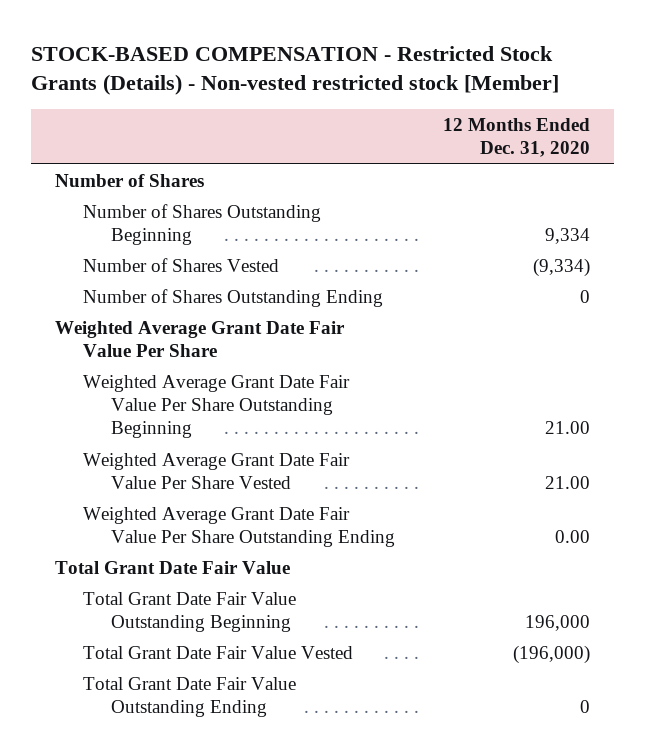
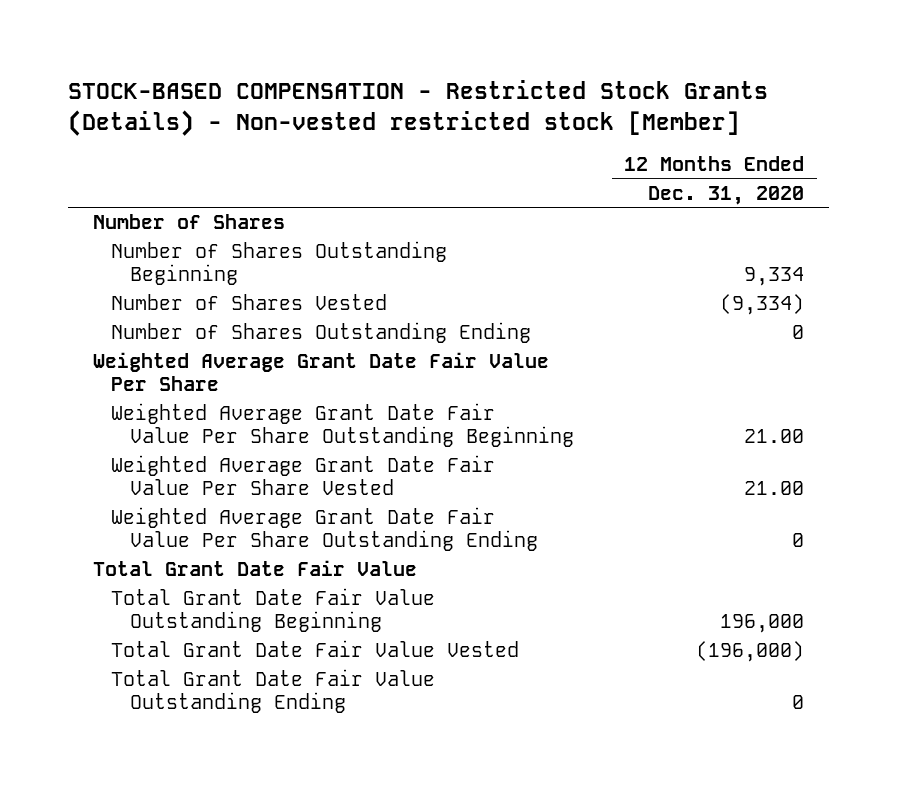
- Weighted Average Grant Date Fair Value Per Share Outstanding Ending | 0.00
+ Weighted Average Grant Date Fair Value Per Share Outstanding Ending | 0

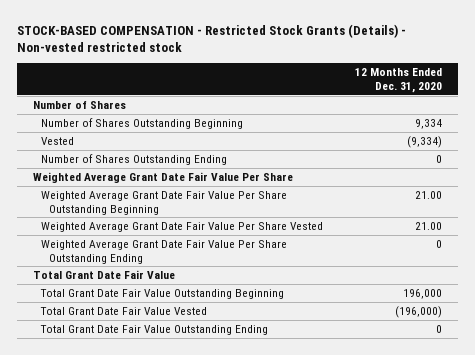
- STOCK-BASED COMPENSATION - Restricted Stock Grants (Details) - Non-vested restricted stock [Member]
+ STOCK-BASED COMPENSATION - Restricted Stock Grants (Details) - Non-vested restricted stock
- Number of Shares Vested | (9,334)
+ Vested | (9,334)

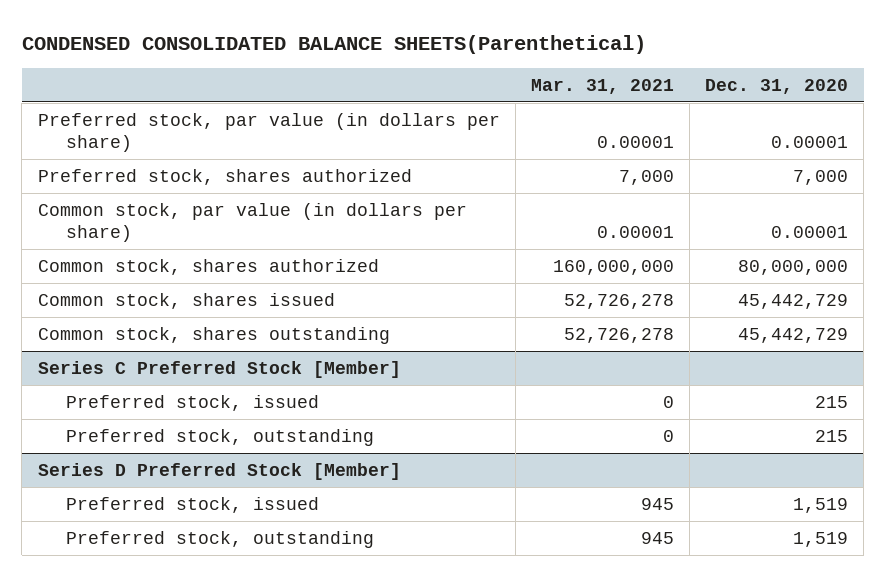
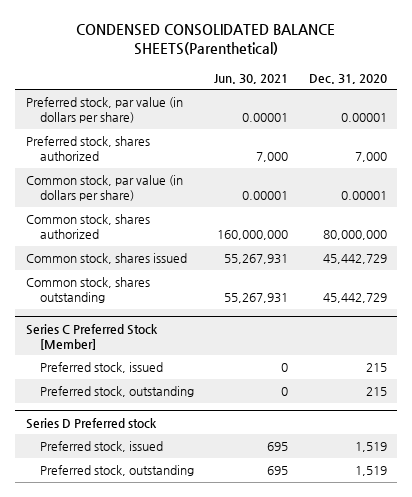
- | Mar. 31, 2021 | Dec. 31, 2020
+ | Jun. 30, 2021 | Dec. 31, 2020
- Series D Preferred Stock [Member]
+ Series D Preferred stock

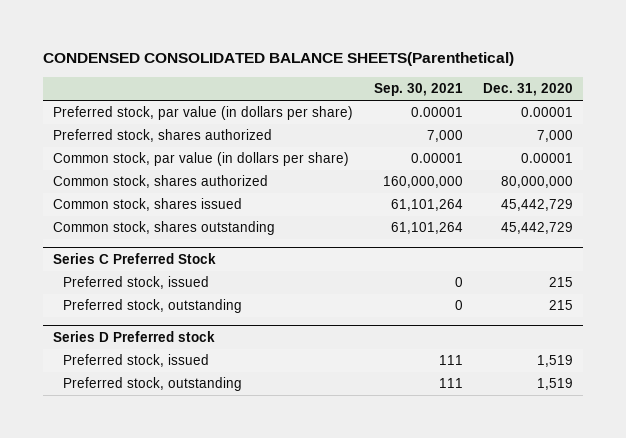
- | Jun. 30, 2021 | Dec. 31, 2020
+ | Sep. 30, 2021 | Dec. 31, 2020
- Series C Preferred Stock [Member]
+ Series C Preferred Stock

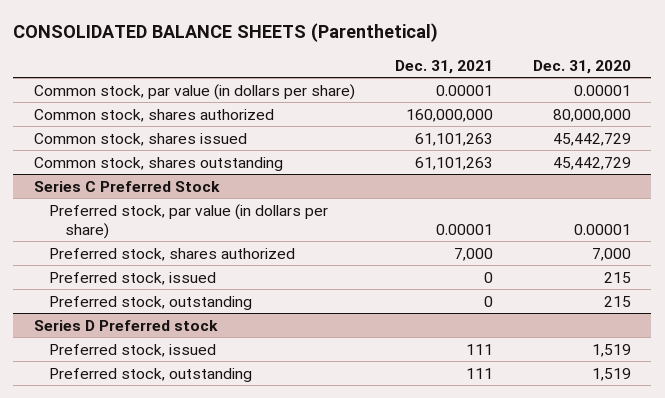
- CONDENSED CONSOLIDATED BALANCE SHEETS(Parenthetical)
+ CONSOLIDATED BALANCE SHEETS (Parenthetical)
- | Sep. 30, 2021 | Dec. 31, 2020
+ | Dec. 31, 2021 | Dec. 31, 2020
- Preferred stock, par value (in dollars per share) | 0.00001 | 0.00001
- Preferred stock, shares authorized | 7,000 | 7,000
@ Series C Preferred Stock
+ Preferred stock, par value (in dollars per share) | 0.00001 | 0.00001
+ Preferred stock, shares authorized | 7,000 | 7,000

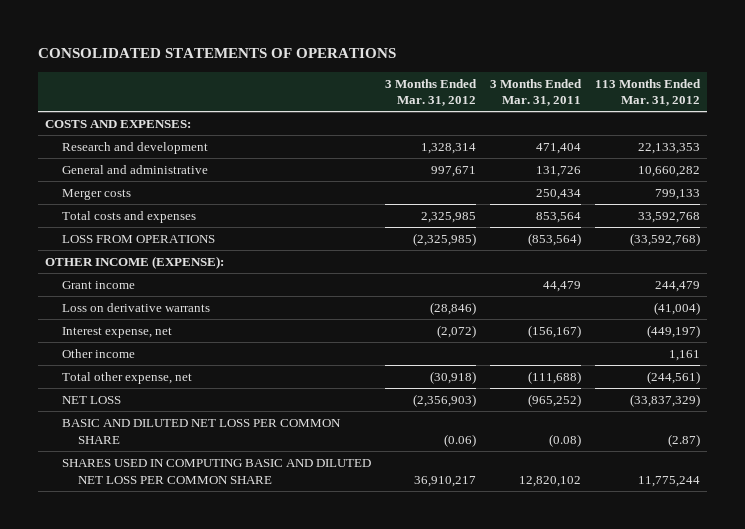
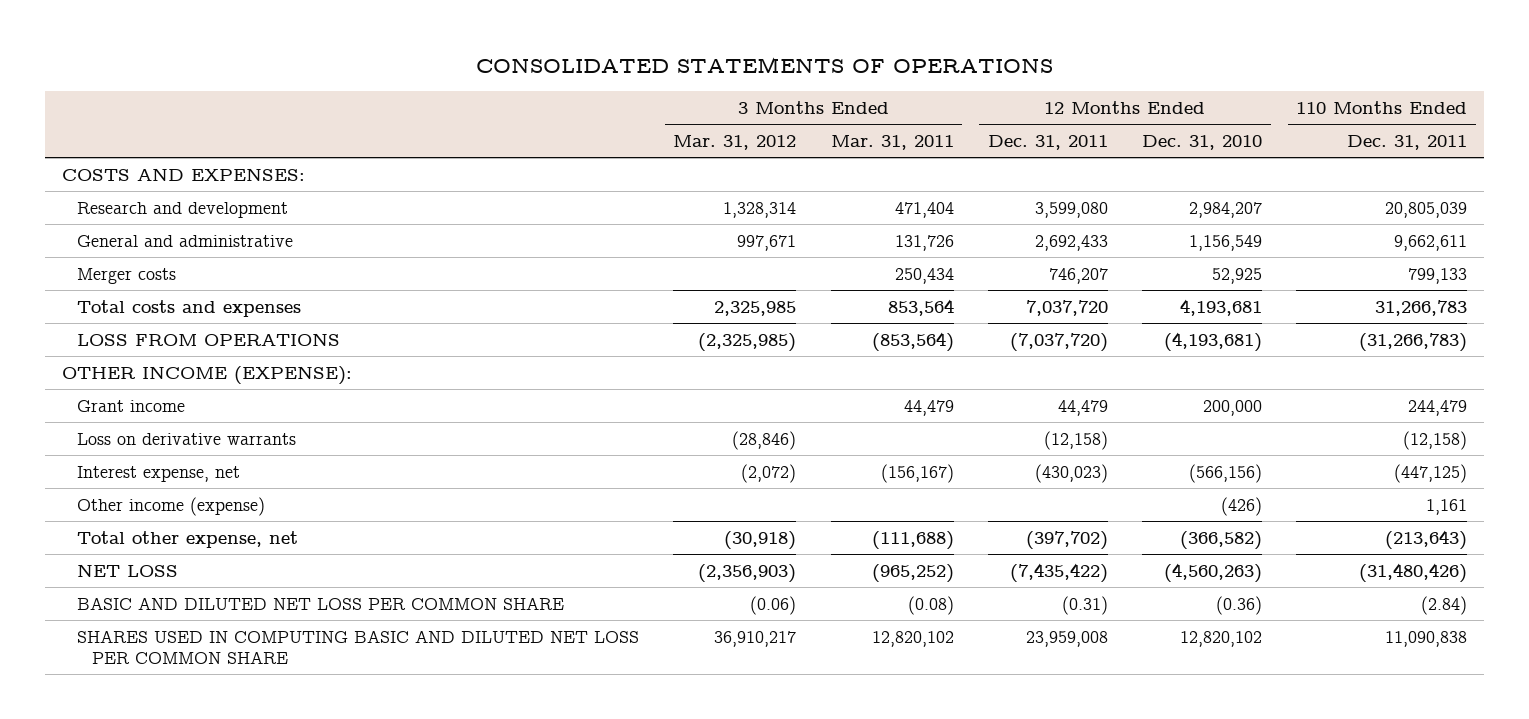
- | 3 Months Ended Mar. 31, 2012 | 3 Months Ended Mar. 31, 2011 | 113 Months Ended Mar. 31, 2012
+ | 3 Months Ended Mar. 31, 2012 | 3 Months Ended Mar. 31, 2011 | 12 Months Ended Dec. 31, 2011 | 12 Months Ended Dec. 31, 2010 | 110 Months Ended Dec. 31, 2011
- Other income | | | 1,161
+ Other income (expense) | | | | (426) | 1,161

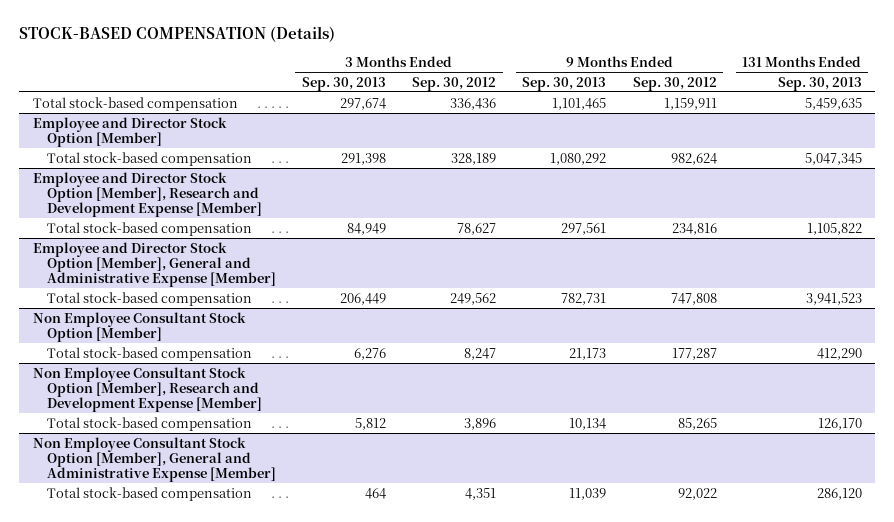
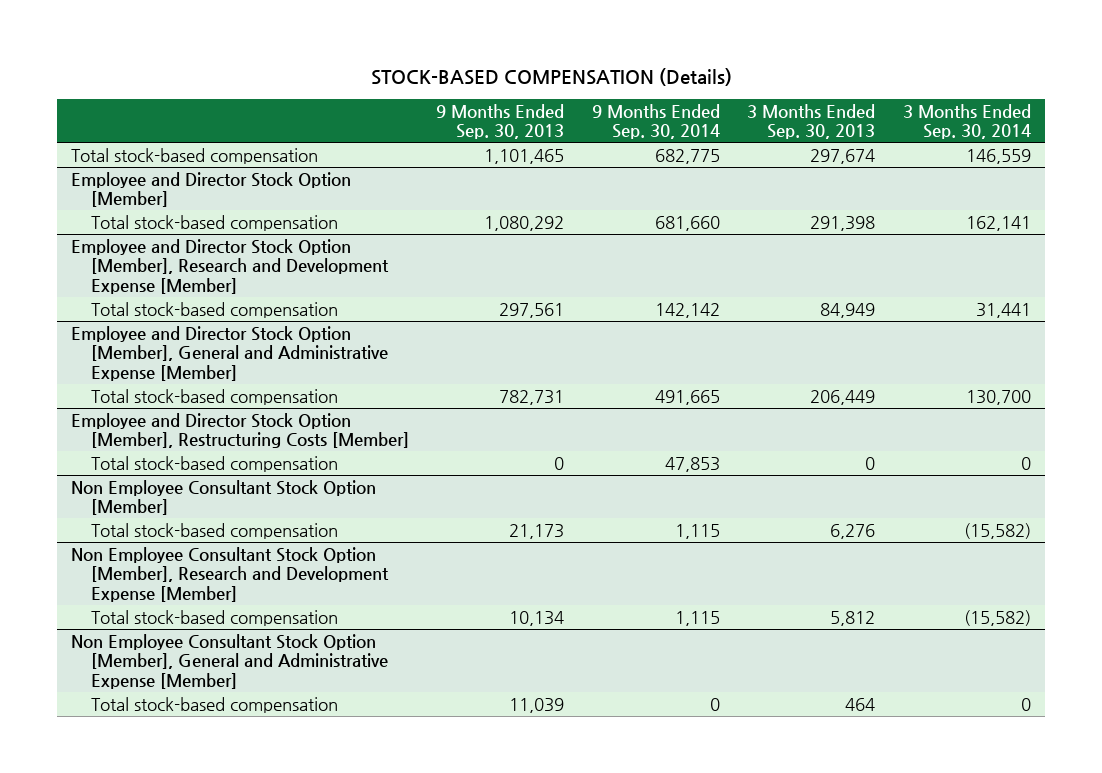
- | 3 Months Ended Sep. 30, 2013 | 3 Months Ended Sep. 30, 2012 | 9 Months Ended Sep. 30, 2013 | 9 Months Ended Sep. 30, 2012 | 131 Months Ended Sep. 30, 2013
+ | 9 Months Ended Sep. 30, 2013 | 9 Months Ended Sep. 30, 2014 | 3 Months Ended Sep. 30, 2013 | 3 Months Ended Sep. 30, 2014
+ Employee and Director Stock Option [Member], Restructuring Costs [Member]
+ Total stock-based compensation | 0 | 47,853 | 0 | 0

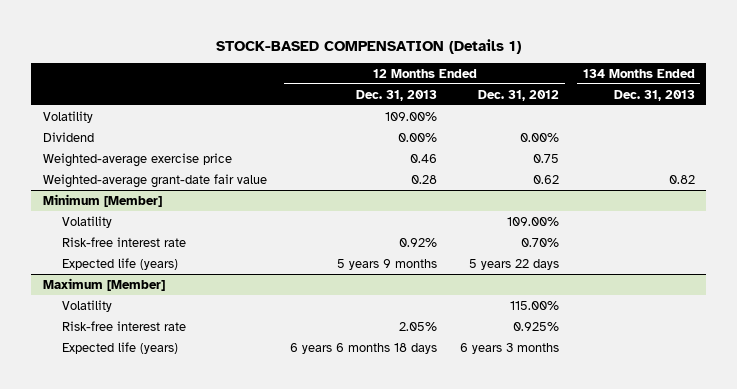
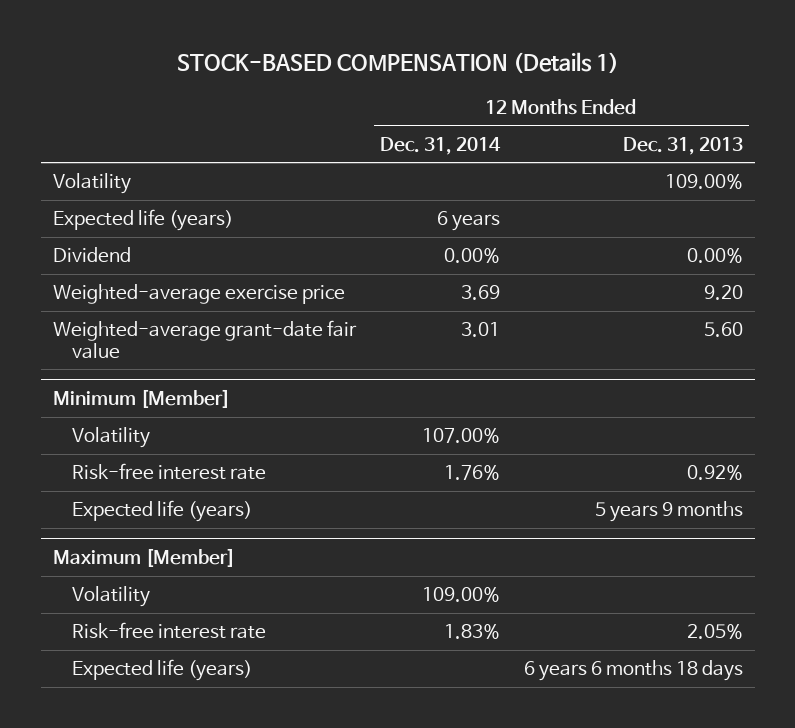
- | 12 Months Ended Dec. 31, 2013 | 12 Months Ended Dec. 31, 2012 | 134 Months Ended Dec. 31, 2013
+ | 12 Months Ended Dec. 31, 2014 | 12 Months Ended Dec. 31, 2013
+ Expected life (years) | 6 years |
- Weighted-average exercise price | 0.46 | 0.75 |
- Weighted-average grant-date fair value | 0.28 | 0.62 | 0.82
+ Weighted-average exercise price | 3.69 | 9.20
+ Weighted-average grant-date fair value | 3.01 | 5.60

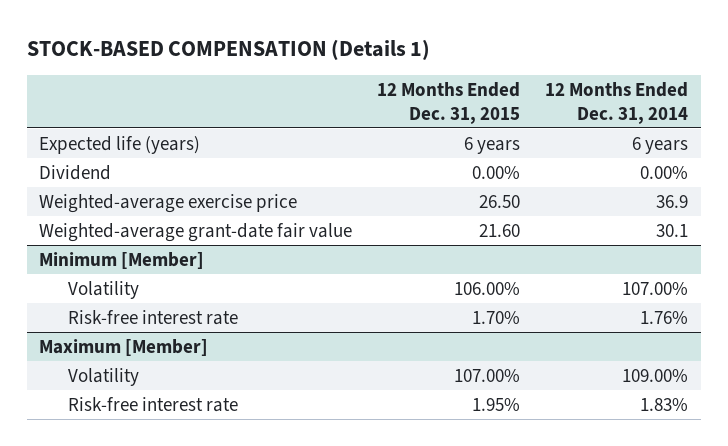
- | 12 Months Ended Dec. 31, 2014 | 12 Months Ended Dec. 31, 2013
+ | 12 Months Ended Dec. 31, 2015 | 12 Months Ended Dec. 31, 2014
- Volatility | | 109.00%
- Weighted-average exercise price | 3.69 | 9.20
- Weighted-average grant-date fair value | 3.01 | 5.60
+ Weighted-average exercise price | 26.50 | 36.9
+ Weighted-average grant-date fair value | 21.60 | 30.1
@ Minimum [Member]
- Expected life (years) | | 5 years 9 months
@ Maximum [Member]
- Expected life (years) | | 6 years 6 months 18 days

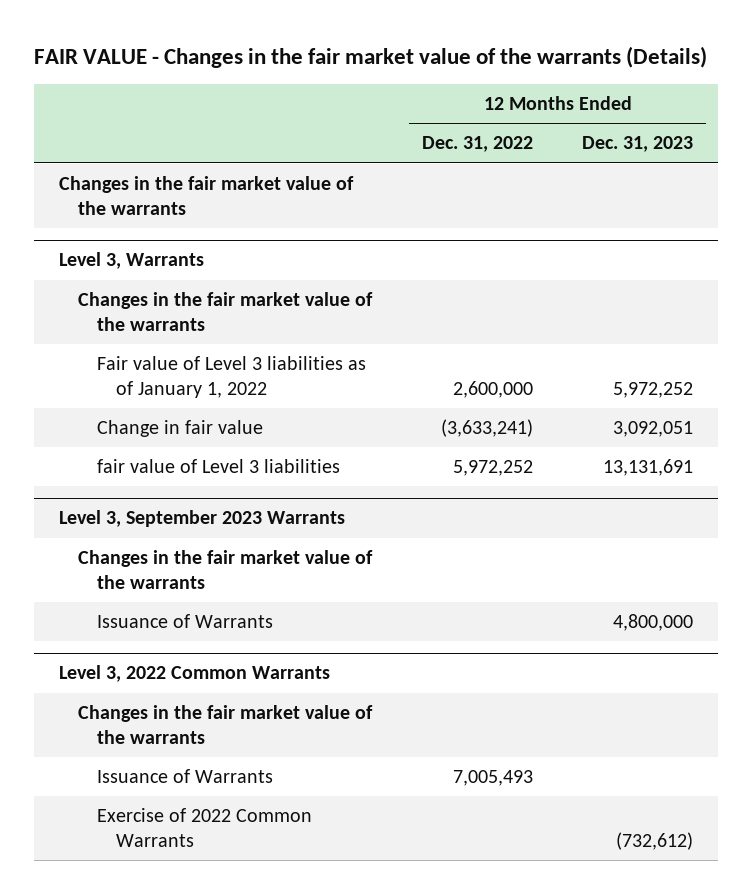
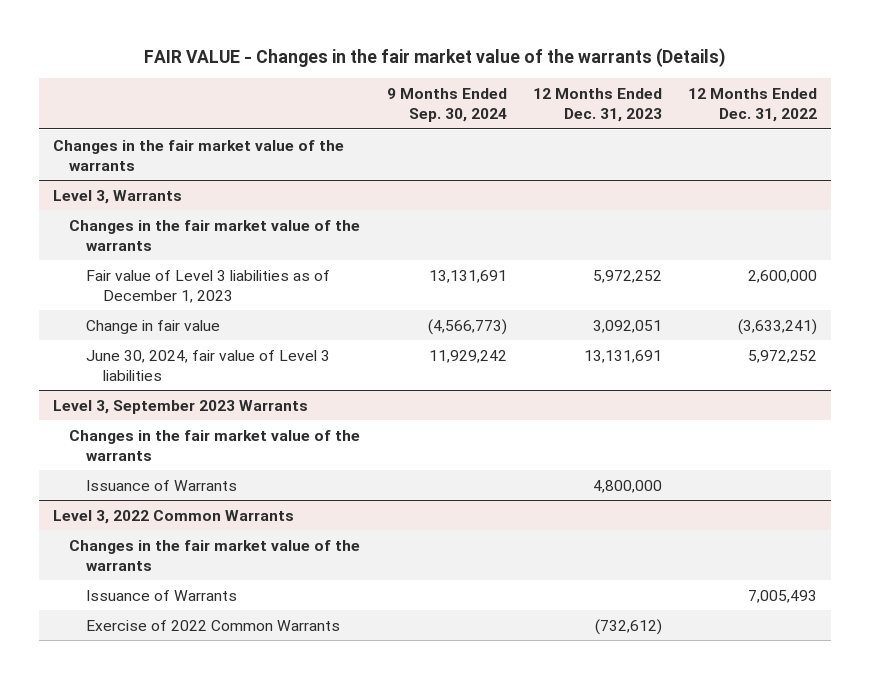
- | 12 Months Ended Dec. 31, 2022 | 12 Months Ended Dec. 31, 2023
+ | 9 Months Ended Sep. 30, 2024 | 12 Months Ended Dec. 31, 2023 | 12 Months Ended Dec. 31, 2022
@ Level 3, Warrants
- Fair value of Level 3 liabilities as of January 1, 2022 | 2,600,000 | 5,972,252
+ Fair value of Level 3 liabilities as of December 1, 2023 | 13,131,691 | 5,972,252 | 2,600,000
- fair value of Level 3 liabilities | 5,972,252 | 13,131,691
+ June 30, 2024, fair value of Level 3 liabilities | 11,929,242 | 13,131,691 | 5,972,252

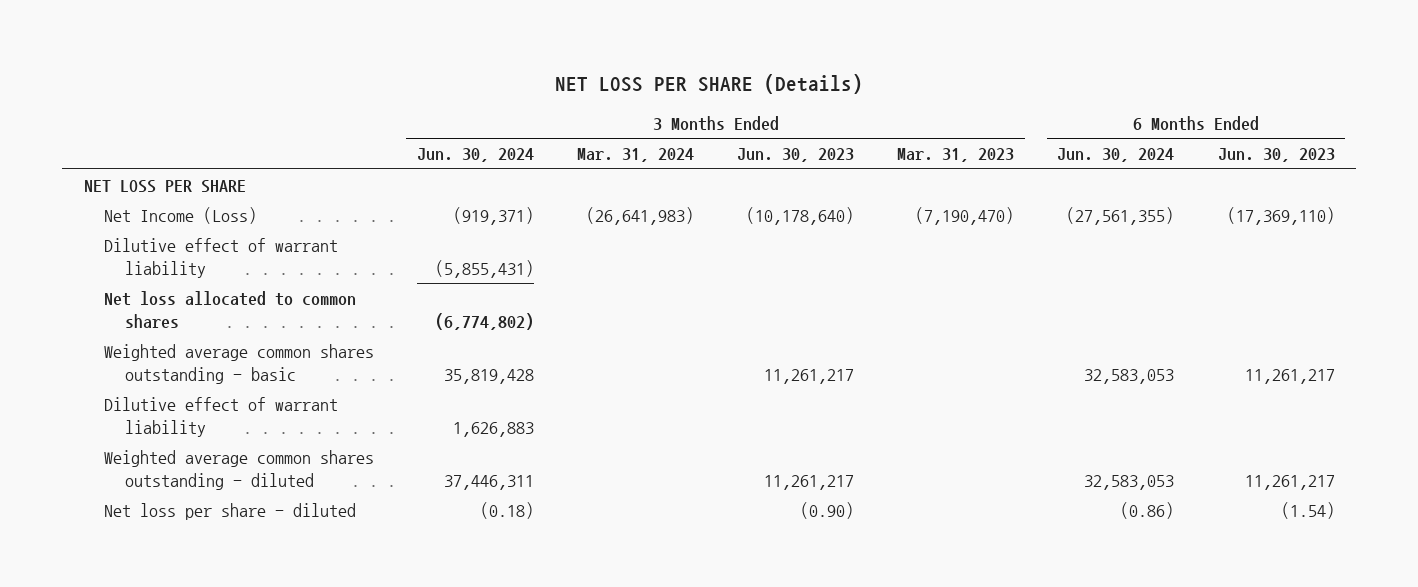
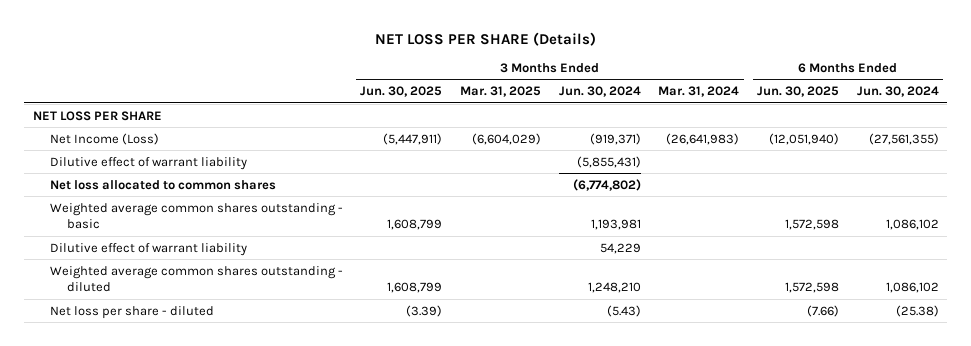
- | 3 Months Ended Jun. 30, 2024 | 3 Months Ended Mar. 31, 2024 | 3 Months Ended Jun. 30, 2023 | 3 Months Ended Mar. 31, 2023 | 6 Months Ended Jun. 30, 2024 | 6 Months Ended Jun. 30, 2023
+ | 3 Months Ended Jun. 30, 2025 | 3 Months Ended Mar. 31, 2025 | 3 Months Ended Jun. 30, 2024 | 3 Months Ended Mar. 31, 2024 | 6 Months Ended Jun. 30, 2025 | 6 Months Ended Jun. 30, 2024
- Weighted average common shares outstanding - basic | 35,819,428 | | 11,261,217 | | 32,583,053 | 11,261,217
- Dilutive effect of warrant liability | 1,626,883 | | | | |
- Weighted average common shares outstanding - diluted | 37,446,311 | | 11,261,217 | | 32,583,053 | 11,261,217
- Net loss per share - diluted | (0.18) | | (0.90) | | (0.86) | (1.54)
+ Weighted average common shares outstanding - basic | 1,608,799 | | 1,193,981 | | 1,572,598 | 1,086,102
+ Dilutive effect of warrant liability | | | 54,229 | | |
+ Weighted average common shares outstanding - diluted | 1,608,799 | | 1,248,210 | | 1,572,598 | 1,086,102
+ Net loss per share - diluted | (3.39) | | (5.43) | | (7.66) | (25.38)

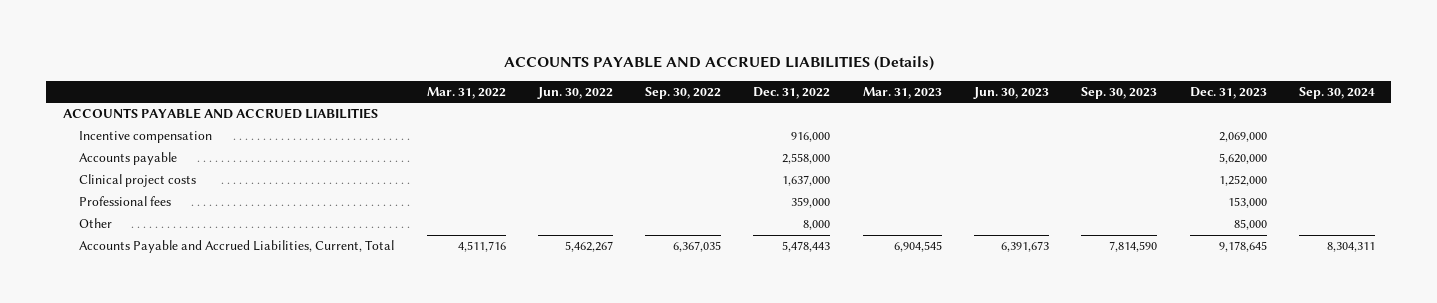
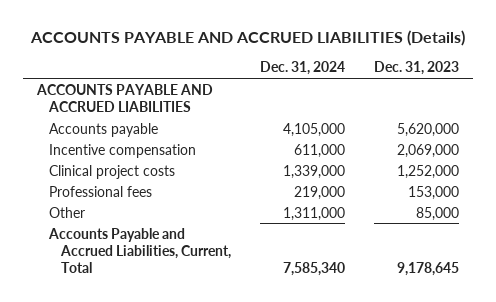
- | Mar. 31, 2022 | Jun. 30, 2022 | Sep. 30, 2022 | Dec. 31, 2022 | Mar. 31, 2023 | Jun. 30, 2023 | Sep. 30, 2023 | Dec. 31, 2023 | Sep. 30, 2024
+ | Dec. 31, 2024 | Dec. 31, 2023
moved down: Incentive compensation | 611,000 | 2,069,000

